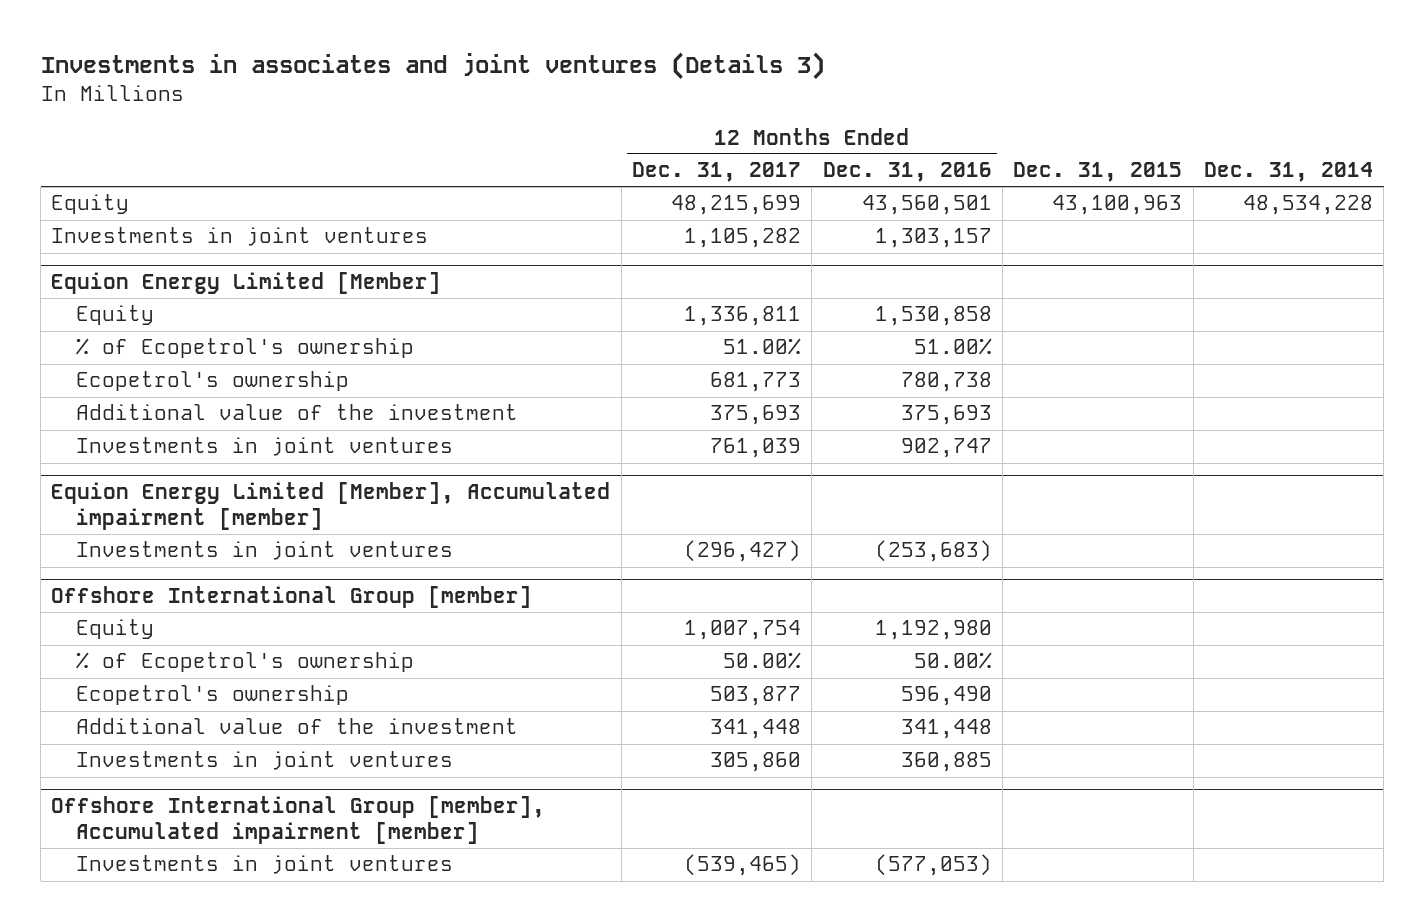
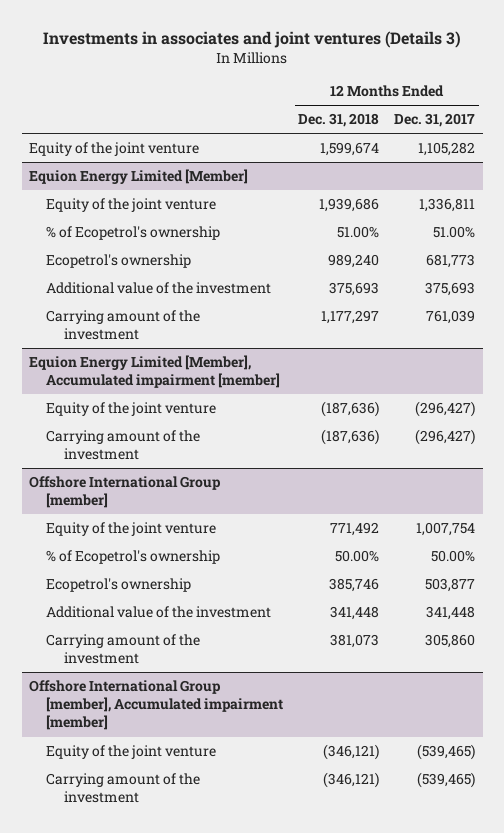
- | 12 Months Ended Dec. 31, 2017 | 12 Months Ended Dec. 31, 2016 | Dec. 31, 2015 | Dec. 31, 2014
+ | 12 Months Ended Dec. 31, 2018 | 12 Months Ended Dec. 31, 2017
- Equity | 48,215,699 | 43,560,501 | 43,100,963 | 48,534,228
- Investments in joint ventures | 1,105,282 | 1,303,157 | |
+ Equity of the joint venture | 1,599,674 | 1,105,282
@ Equion Energy Limited [Member]
- Equity | 1,336,811 | 1,530,858 | |
+ Equity of the joint venture | 1,939,686 | 1,336,811
- Investments in joint ventures | 761,039 | 902,747 | |
+ Carrying amount of the investment | 1,177,297 | 761,039
@ Equion Energy Limited [Member], Accumulated impairment [member]
- Investments in joint ventures | (296,427) | (253,683) | |
+ Equity of the joint venture | (187,636) | (296,427)
+ Carrying amount of the investment | (187,636) | (296,427)
@ Offshore International Group [member]
- Equity | 1,007,754 | 1,192,980 | |
+ Equity of the joint venture | 771,492 | 1,007,754
- Investments in joint ventures | 305,860 | 360,885 | |
+ Carrying amount of the investment | 381,073 | 305,860
@ Offshore International Group [member], Accumulated impairment [member]
- Investments in joint ventures | (539,465) | (577,053) | |
+ Equity of the joint venture | (346,121) | (539,465)
+ Carrying amount of the investment | (346,121) | (539,465)

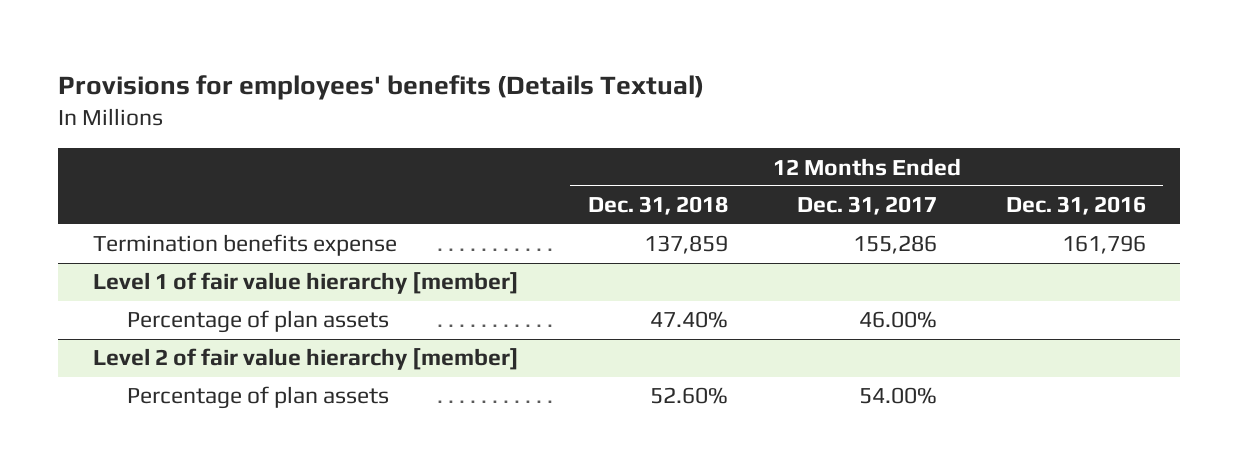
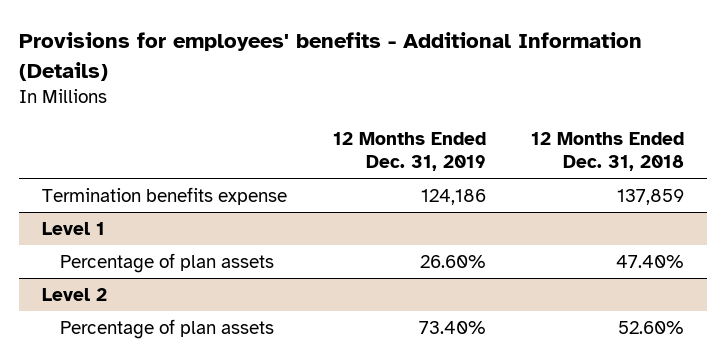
- Provisions for employees' benefits (Details Textual)
+ Provisions for employees' benefits - Additional Information (Details)
- | 12 Months Ended Dec. 31, 2018 | 12 Months Ended Dec. 31, 2017 | 12 Months Ended Dec. 31, 2016
+ | 12 Months Ended Dec. 31, 2019 | 12 Months Ended Dec. 31, 2018
- Level 1 of fair value hierarchy [member]
+ Level 1
- Level 2 of fair value hierarchy [member]
+ Level 2

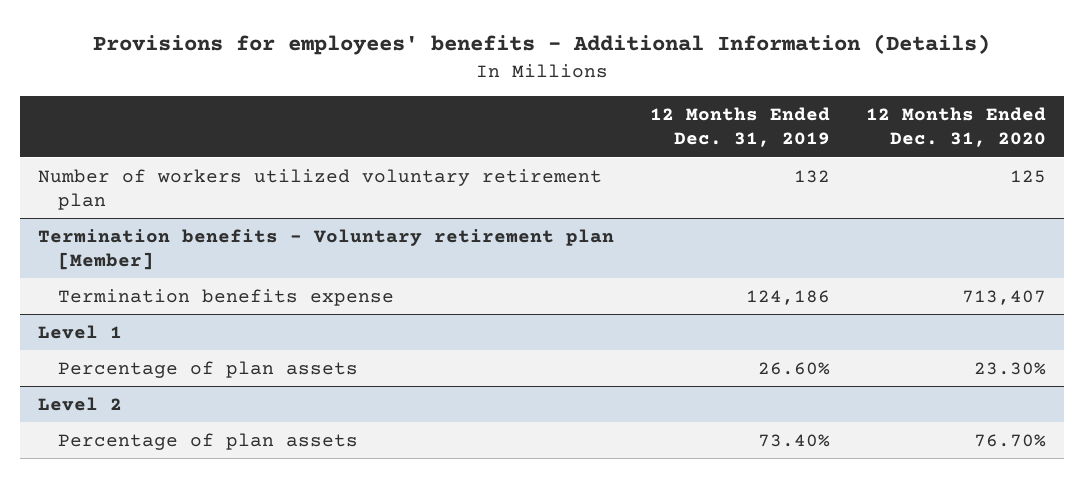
- | 12 Months Ended Dec. 31, 2019 | 12 Months Ended Dec. 31, 2018
+ | 12 Months Ended Dec. 31, 2019 | 12 Months Ended Dec. 31, 2020
+ Number of workers utilized voluntary retirement plan | 132 | 125
+ Termination benefits - Voluntary retirement plan [Member]

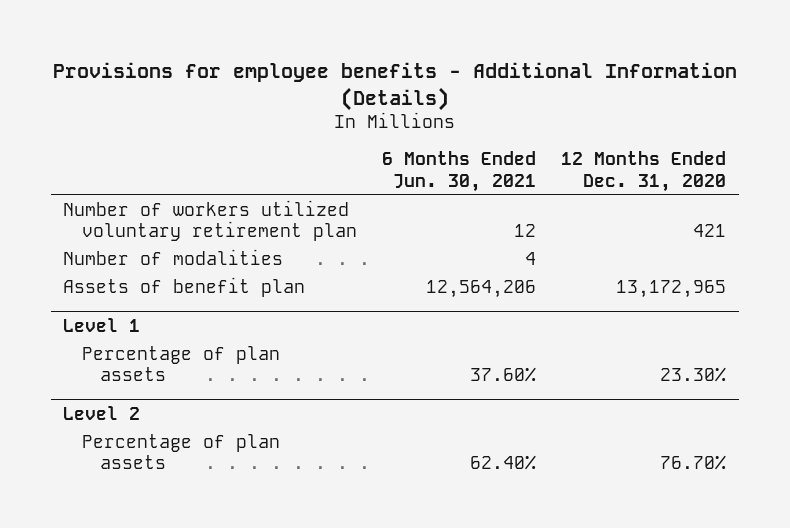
- Provisions for employees' benefits - Additional Information (Details)
+ Provisions for employee benefits - Additional Information (Details)
- | 12 Months Ended Dec. 31, 2019 | 12 Months Ended Dec. 31, 2020
+ | 6 Months Ended Jun. 30, 2021 | 12 Months Ended Dec. 31, 2020
- Number of workers utilized voluntary retirement plan | 132 | 125
- Termination benefits - Voluntary retirement plan [Member]
- Termination benefits expense | 124,186 | 713,407
+ Number of workers utilized voluntary retirement plan | 12 | 421
+ Number of modalities | 4 |
+ Assets of benefit plan | 12,564,206 | 13,172,965

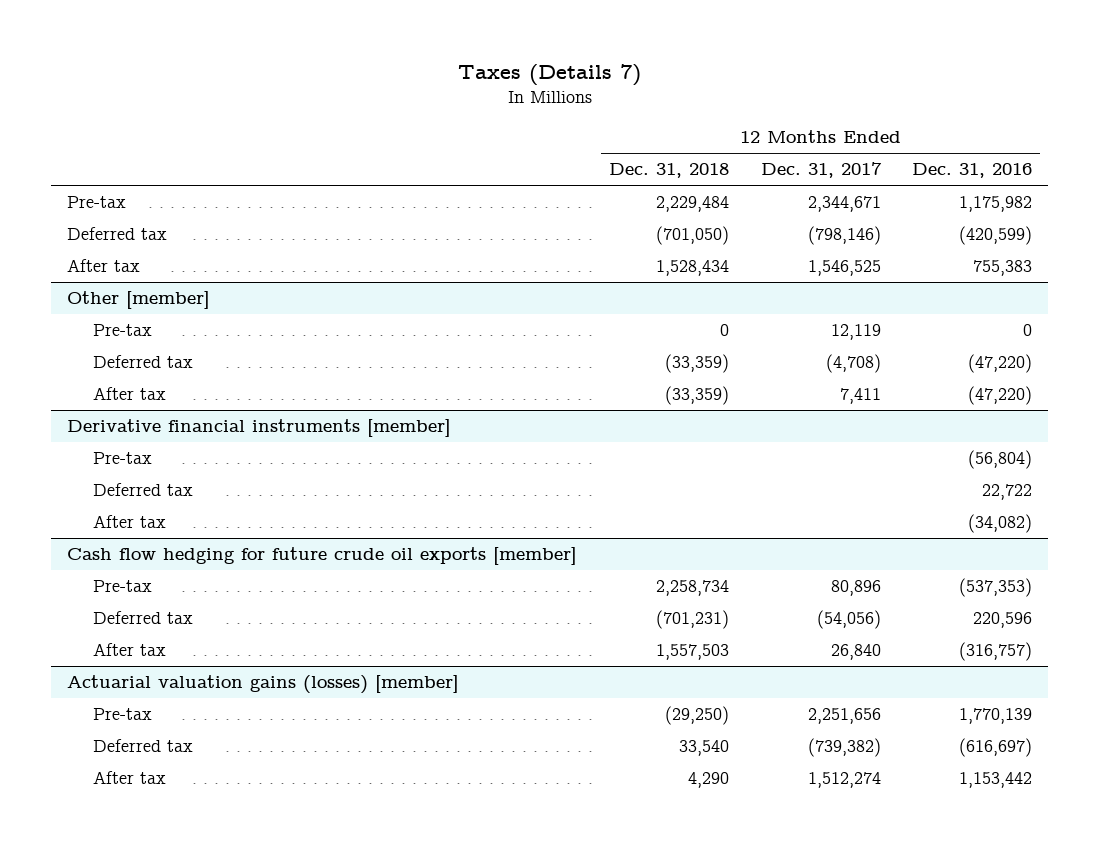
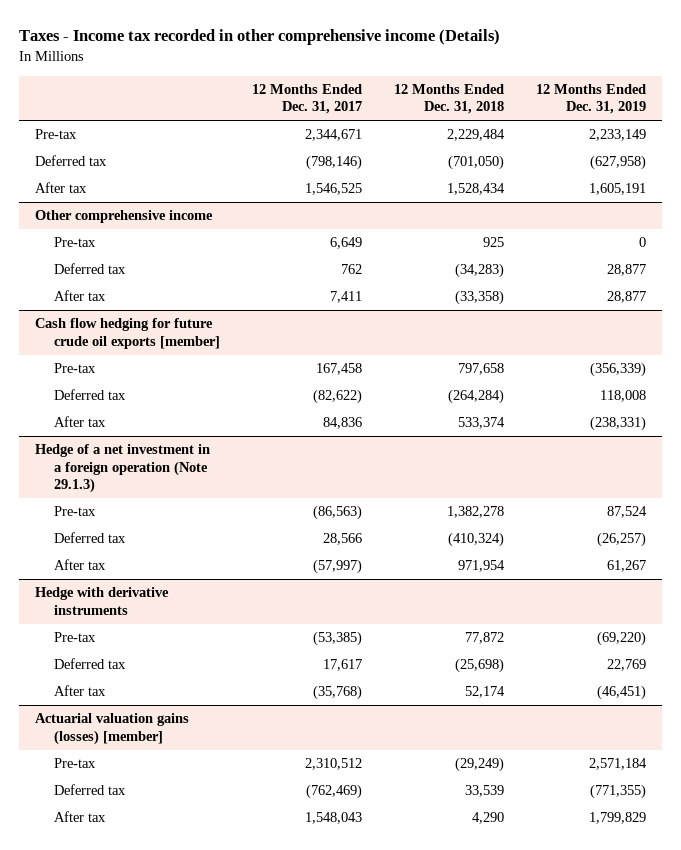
- Taxes (Details 7)
+ Taxes - Income tax recorded in other comprehensive income (Details)
- | 12 Months Ended Dec. 31, 2018 | 12 Months Ended Dec. 31, 2017 | 12 Months Ended Dec. 31, 2016
+ | 12 Months Ended Dec. 31, 2017 | 12 Months Ended Dec. 31, 2018 | 12 Months Ended Dec. 31, 2019
- Other [member]
- Pre-tax | 0 | 12,119 | 0
- Deferred tax | (33,359) | (4,708) | (47,220)
- After tax | (33,359) | 7,411 | (47,220)
- Derivative financial instruments [member]
- Pre-tax | | | (56,804)
- Deferred tax | | | 22,722
- After tax | | | (34,082)
+ Other comprehensive income
+ Pre-tax | 6,649 | 925 | 0
+ Deferred tax | 762 | (34,283) | 28,877
+ After tax | 7,411 | (33,358) | 28,877
@ Cash flow hedging for future crude oil exports [member]
- Pre-tax | 2,258,734 | 80,896 | (537,353)
- Deferred tax | (701,231) | (54,056) | 220,596
- After tax | 1,557,503 | 26,840 | (316,757)
+ Pre-tax | 167,458 | 797,658 | (356,339)
+ Deferred tax | (82,622) | (264,284) | 118,008
+ After tax | 84,836 | 533,374 | (238,331)
+ Hedge of a net investment in a foreign operation (Note 29.1.3)
+ Pre-tax | (86,563) | 1,382,278 | 87,524
+ Deferred tax | 28,566 | (410,324) | (26,257)
+ After tax | (57,997) | 971,954 | 61,267
+ Hedge with derivative instruments
+ Pre-tax | (53,385) | 77,872 | (69,220)
+ Deferred tax | 17,617 | (25,698) | 22,769
+ After tax | (35,768) | 52,174 | (46,451)
@ Actuarial valuation gains (losses) [member]
- Pre-tax | (29,250) | 2,251,656 | 1,770,139
- Deferred tax | 33,540 | (739,382) | (616,697)
- After tax | 4,290 | 1,512,274 | 1,153,442
+ Pre-tax | 2,310,512 | (29,249) | 2,571,184
+ Deferred tax | (762,469) | 33,539 | (771,355)
+ After tax | 1,548,043 | 4,290 | 1,799,829

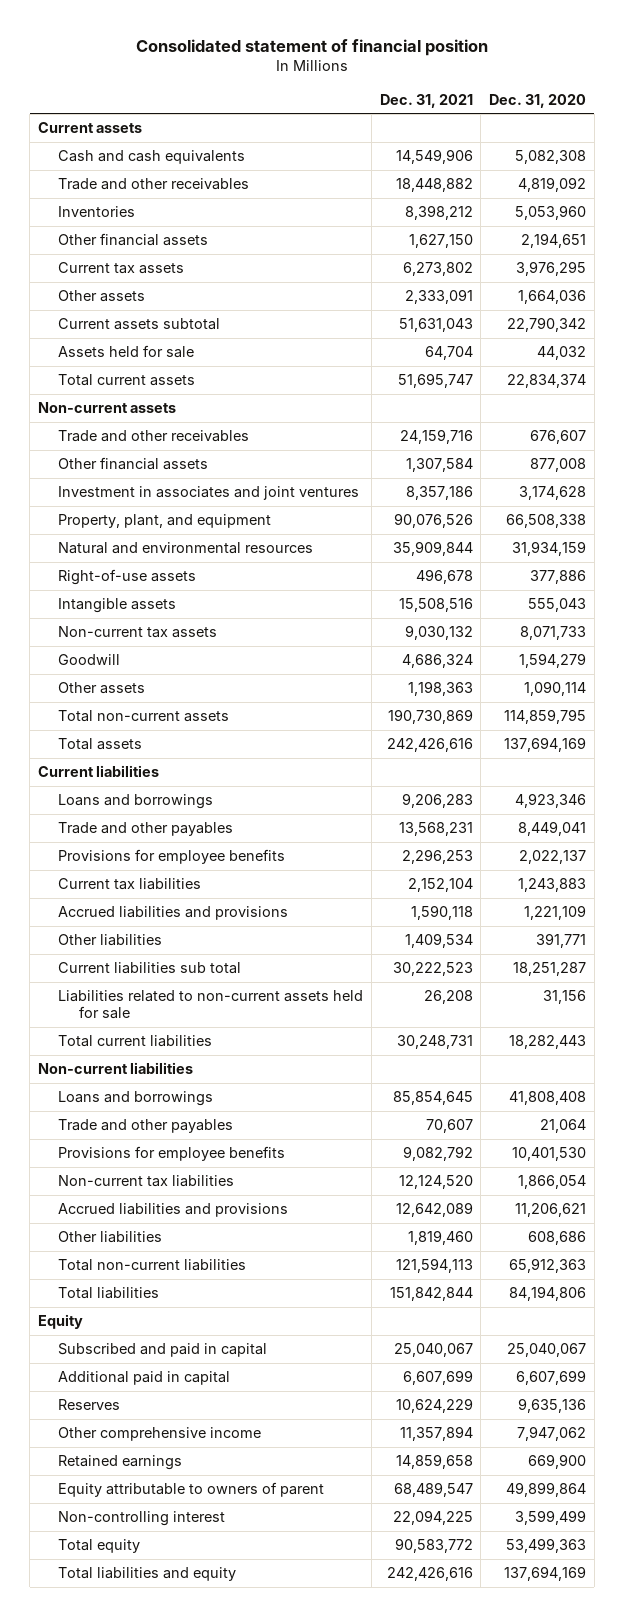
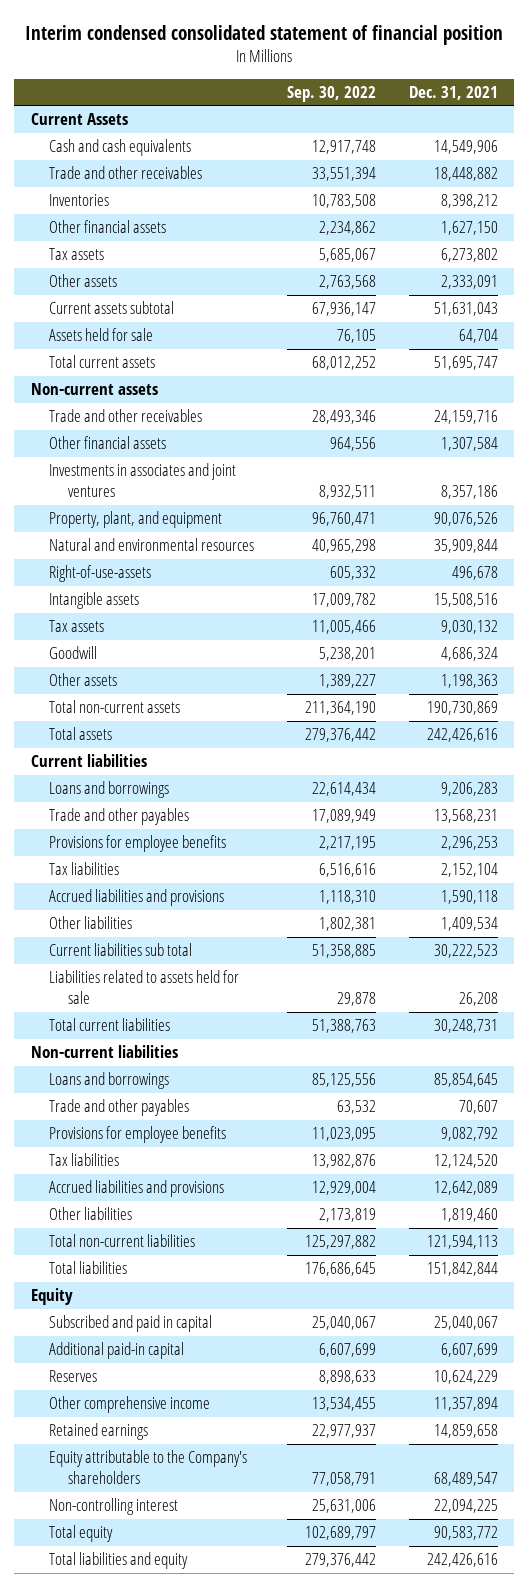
- Consolidated statement of financial position
+ Interim condensed consolidated statement of financial position
- | Dec. 31, 2021 | Dec. 31, 2020
+ | Sep. 30, 2022 | Dec. 31, 2021
- Current assets
+ Current Assets
- Current tax assets | 6,273,802 | 3,976,295
+ Tax assets | 5,685,067 | 6,273,802
- Investment in associates and joint ventures | 8,357,186 | 3,174,628
+ Investments in associates and joint ventures | 8,932,511 | 8,357,186
- Right-of-use assets | 496,678 | 377,886
+ Right-of-use-assets | 605,332 | 496,678
- Non-current tax assets | 9,030,132 | 8,071,733
+ Tax assets | 11,005,466 | 9,030,132
- Current tax liabilities | 2,152,104 | 1,243,883
+ Tax liabilities | 6,516,616 | 2,152,104
- Liabilities related to non-current assets held for sale | 26,208 | 31,156
+ Liabilities related to assets held for sale | 29,878 | 26,208
- Non-current tax liabilities | 12,124,520 | 1,866,054
+ Tax liabilities | 13,982,876 | 12,124,520
- Additional paid in capital | 6,607,699 | 6,607,699
+ Additional paid-in capital | 6,607,699 | 6,607,699
- Equity attributable to owners of parent | 68,489,547 | 49,899,864
+ Equity attributable to the Company's shareholders | 77,058,791 | 68,489,547

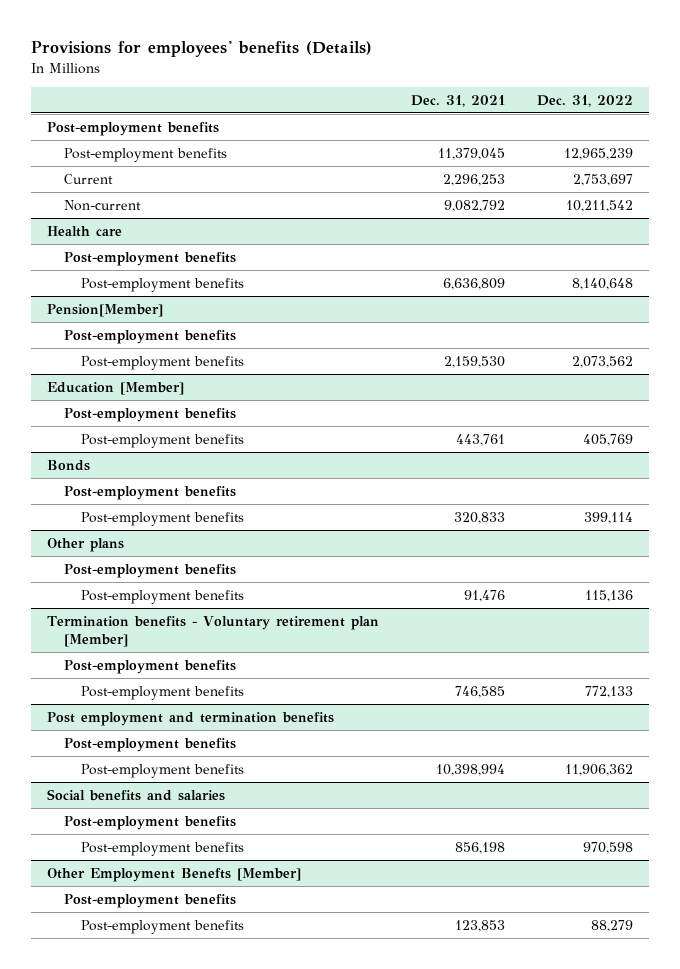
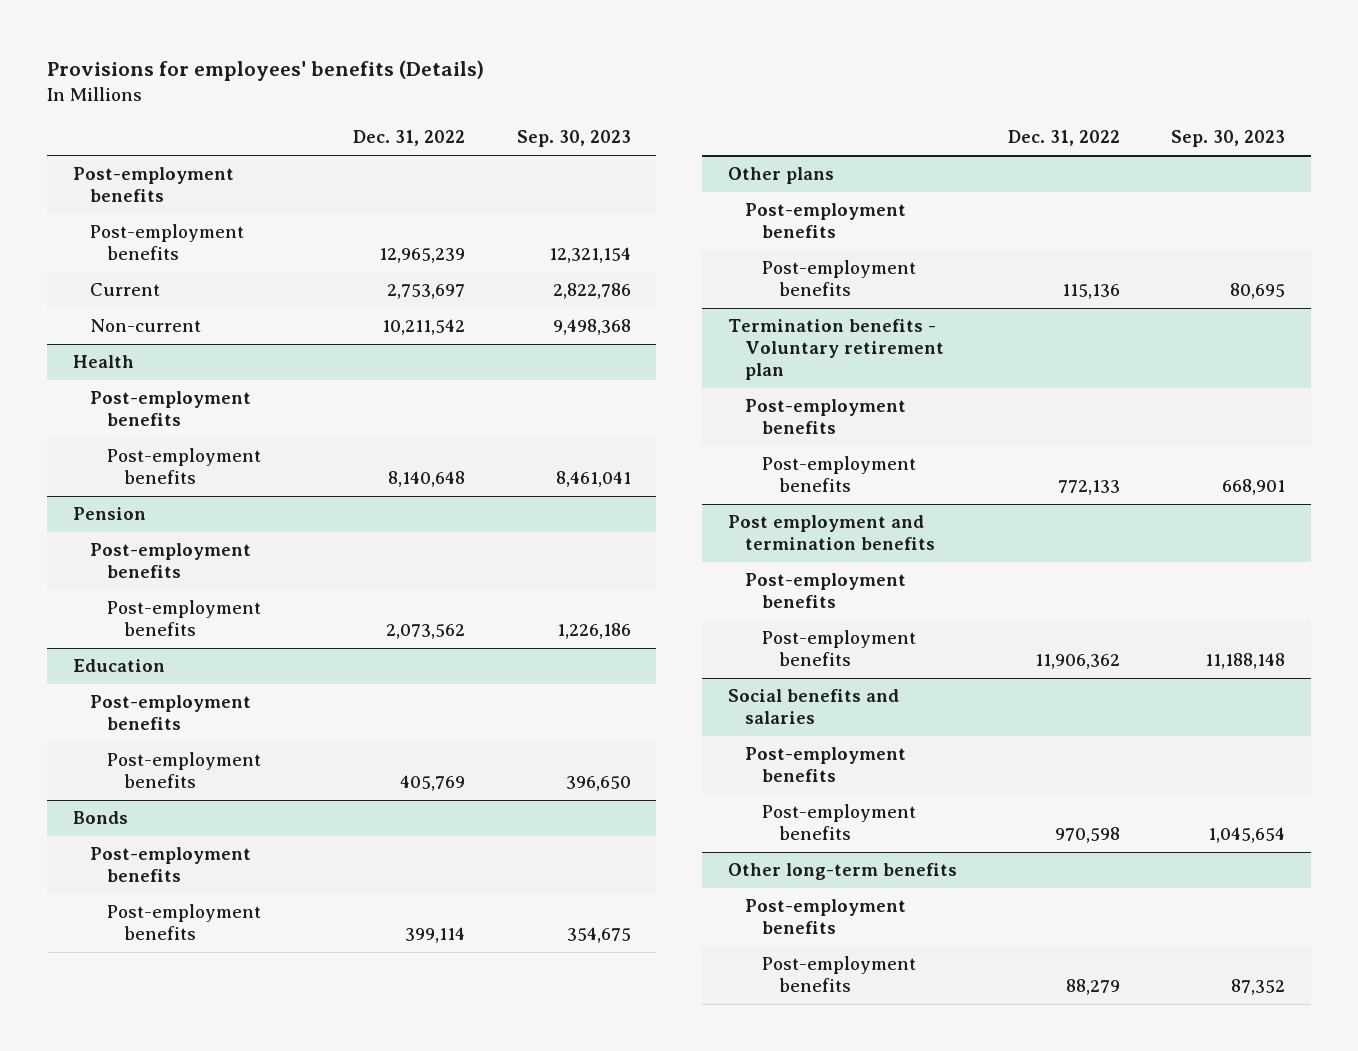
- | Dec. 31, 2021 | Dec. 31, 2022
+ | Dec. 31, 2022 | Sep. 30, 2023
- Health care
+ Health
- Pension[Member]
+ Pension
- Education [Member]
+ Education
- Termination benefits - Voluntary retirement plan [Member]
+ Termination benefits - Voluntary retirement plan
- Other Employment Benefts [Member]
+ Other long-term benefits

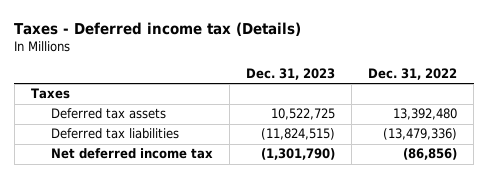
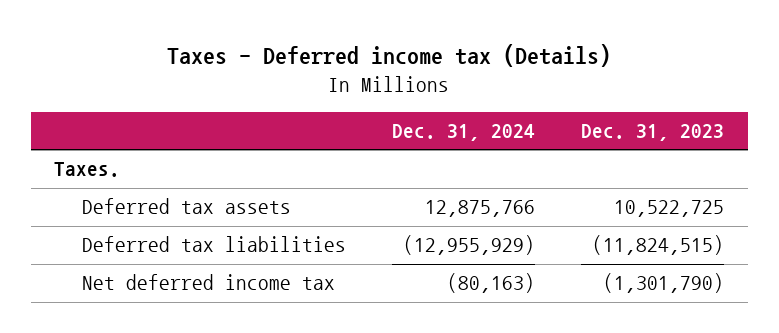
- | Dec. 31, 2023 | Dec. 31, 2022
+ | Dec. 31, 2024 | Dec. 31, 2023
- Taxes
+ Taxes.

